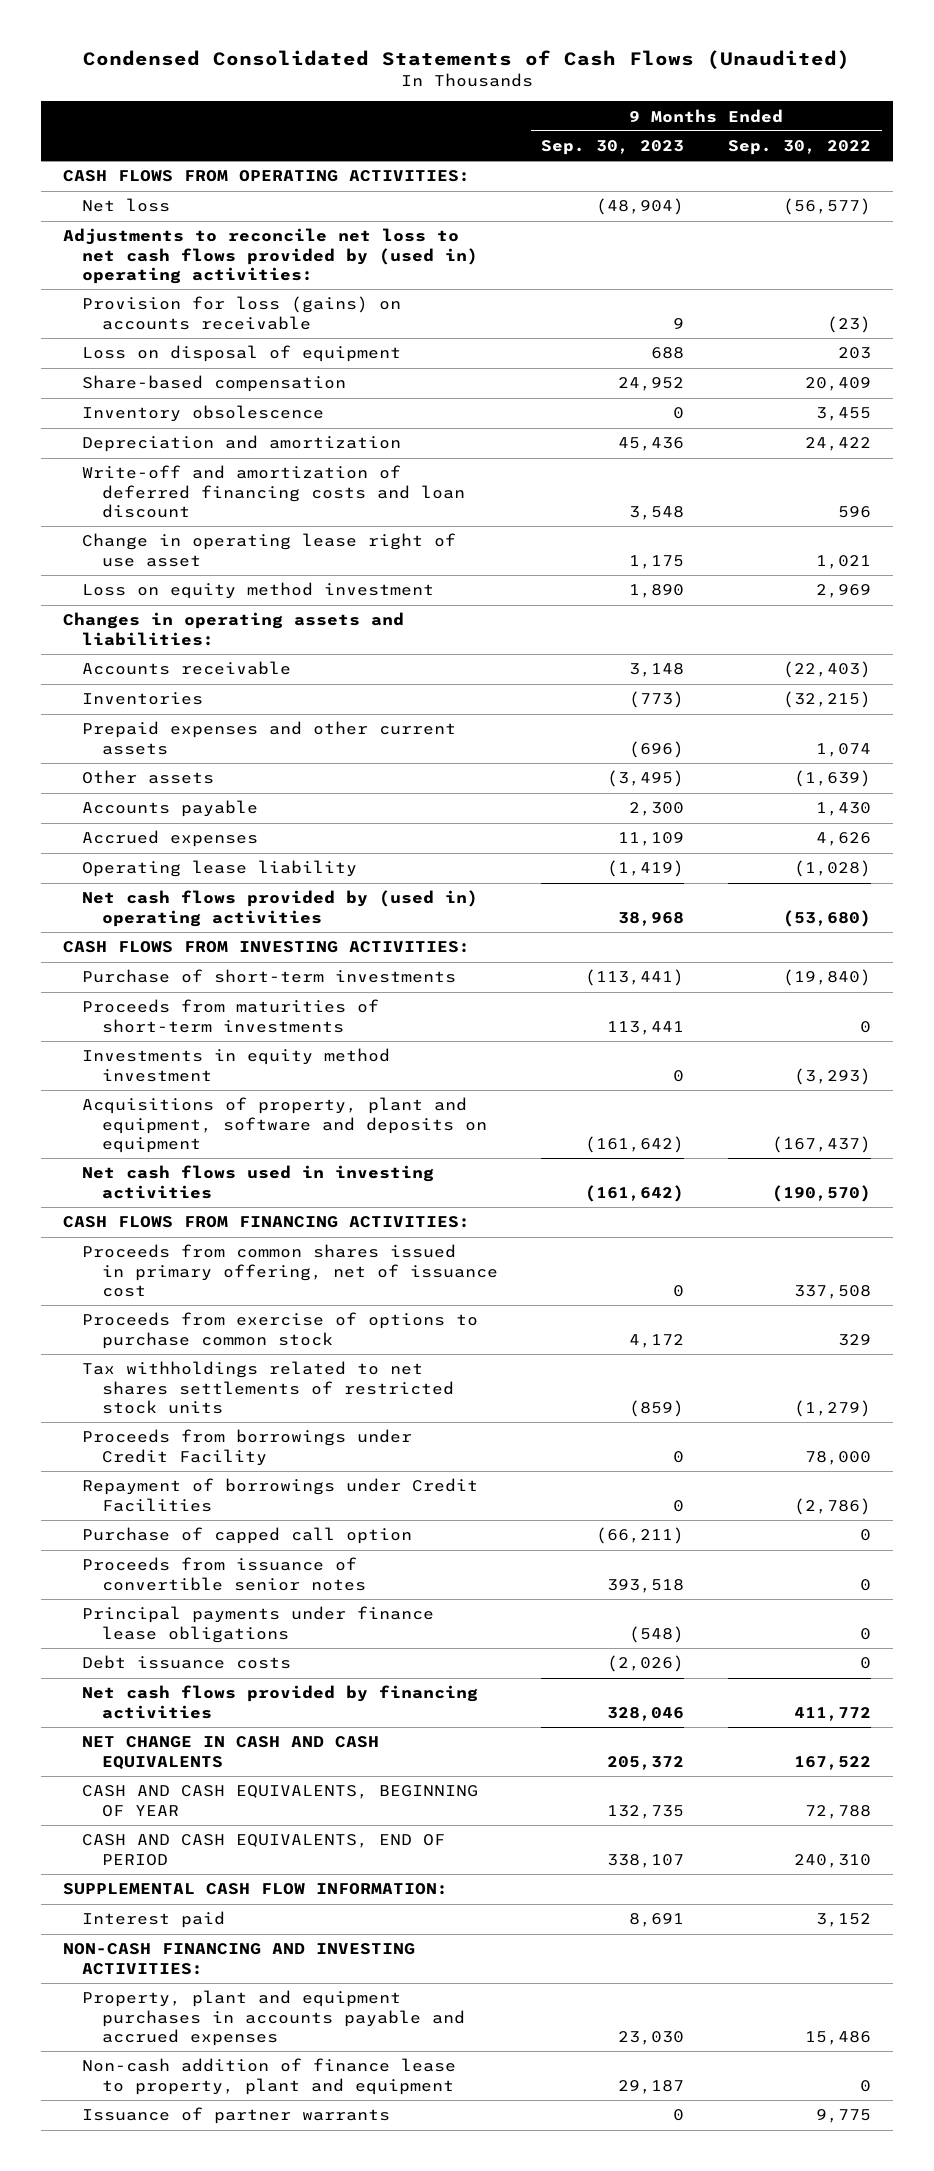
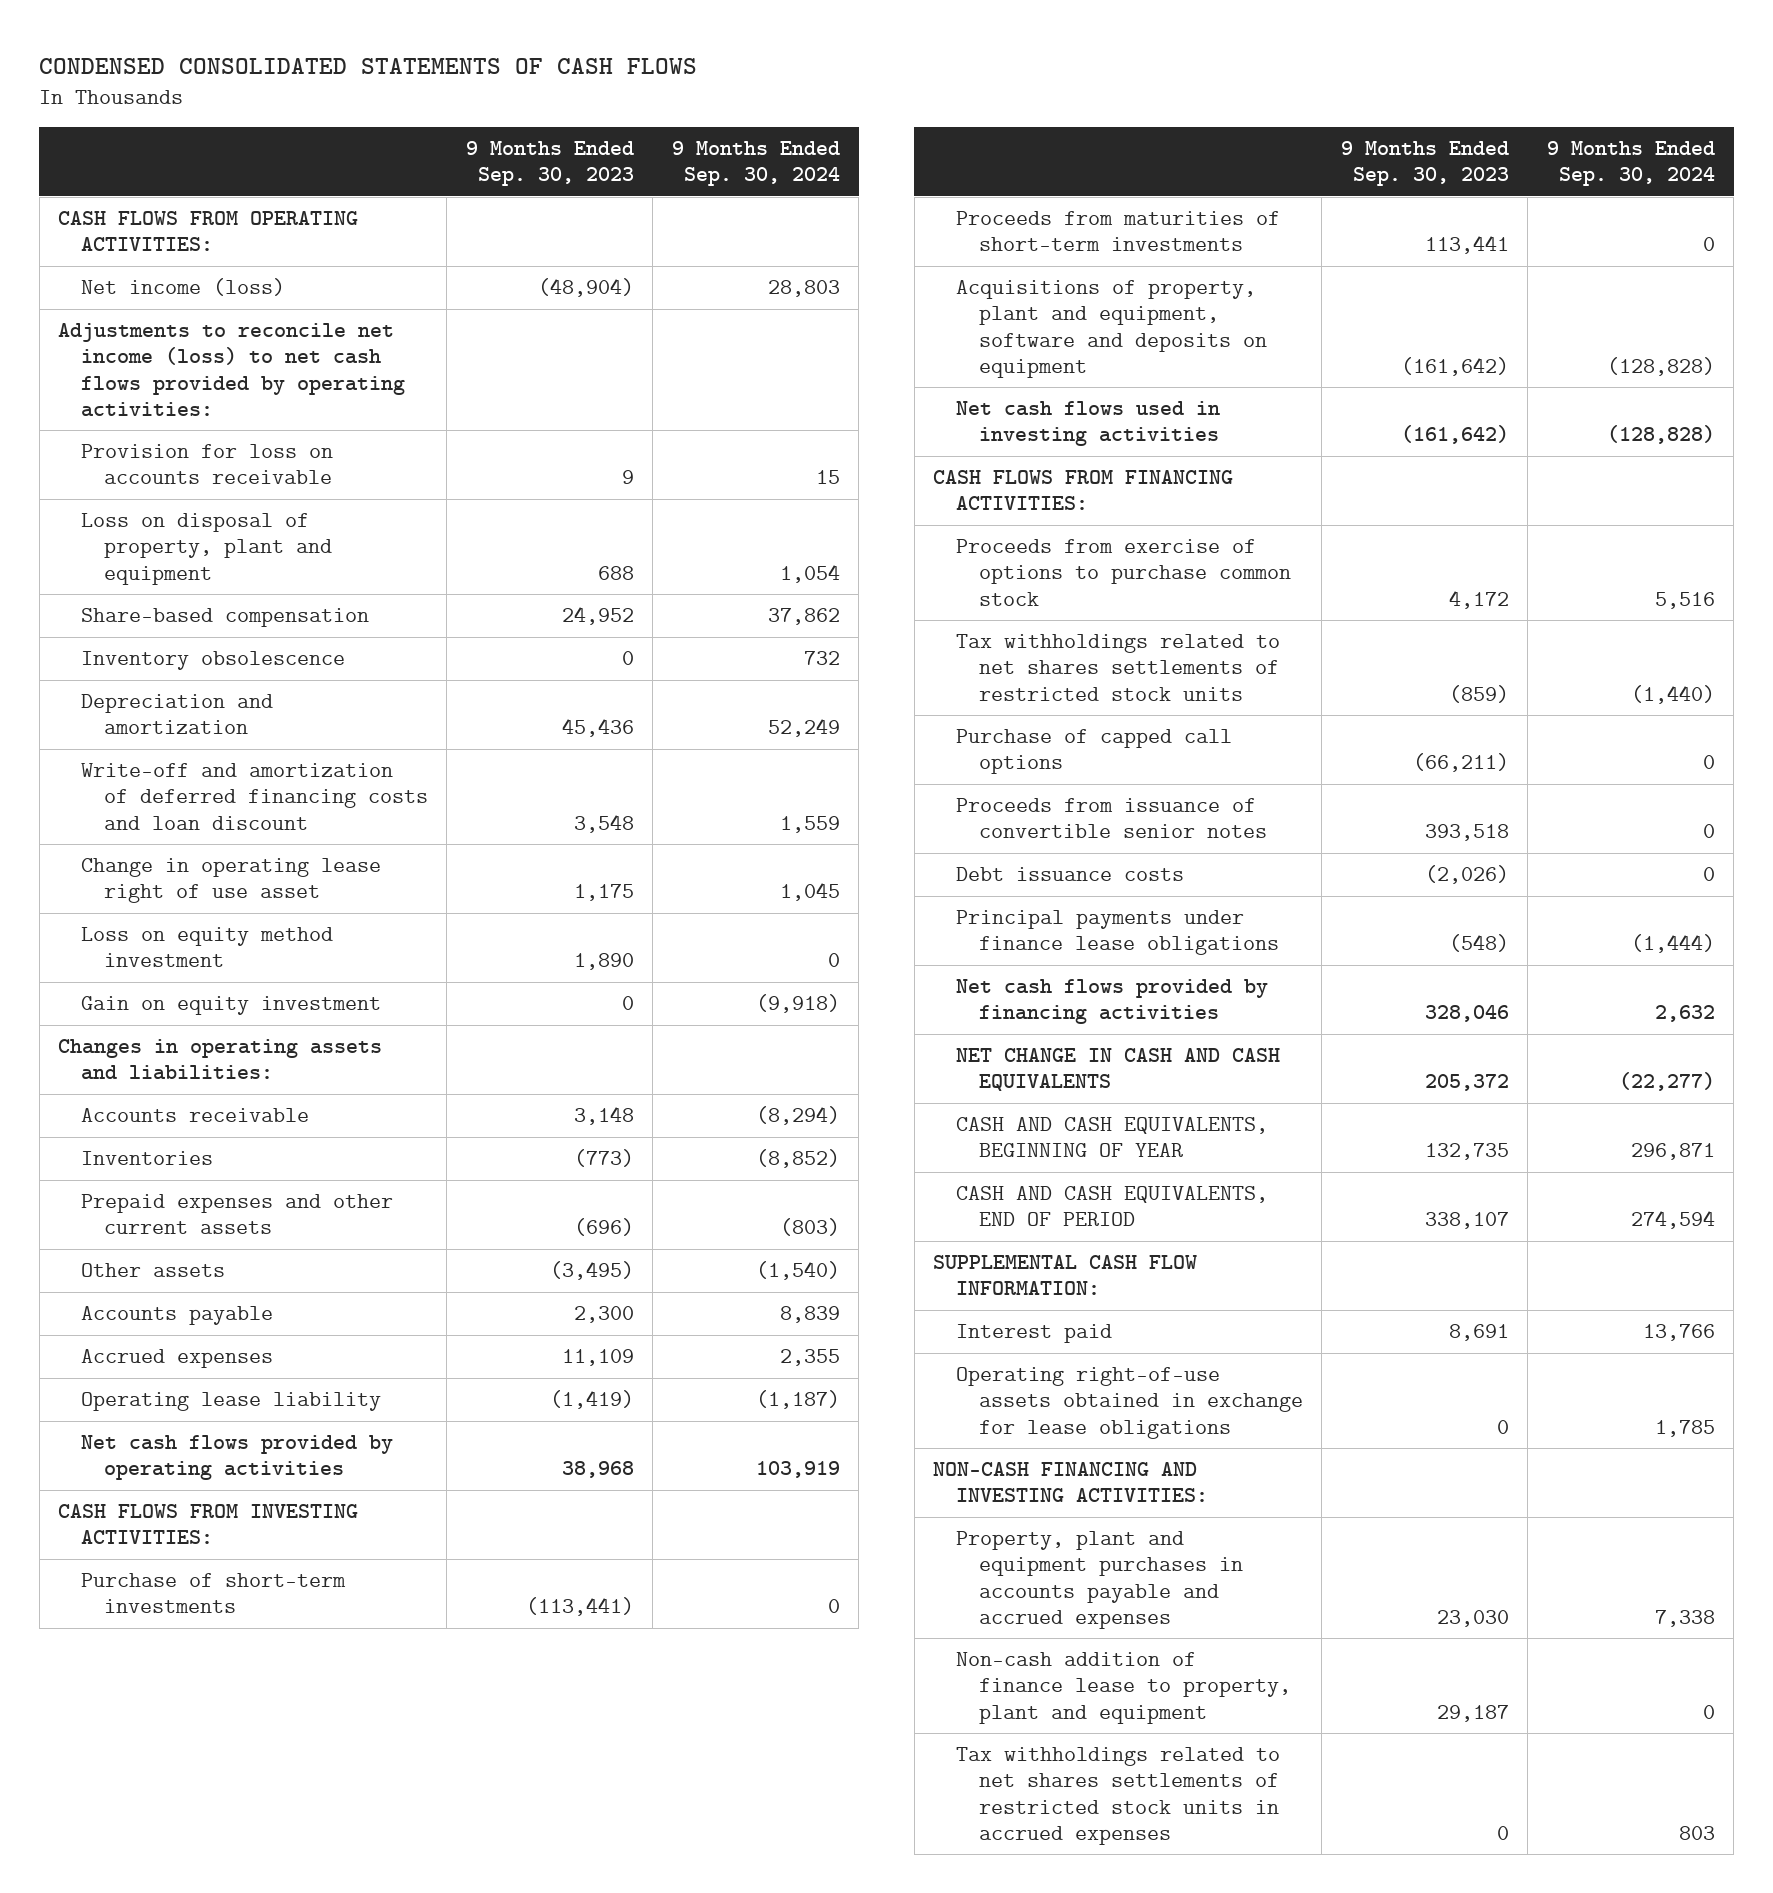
- Condensed Consolidated Statements of Cash Flows (Unaudited)
+ CONDENSED CONSOLIDATED STATEMENTS OF CASH FLOWS
- | 9 Months Ended Sep. 30, 2023 | 9 Months Ended Sep. 30, 2022
+ | 9 Months Ended Sep. 30, 2023 | 9 Months Ended Sep. 30, 2024
- Net loss | (48,904) | (56,577)
- Adjustments to reconcile net loss to net cash flows provided by (used in) operating activities:
- Provision for loss (gains) on accounts receivable | 9 | (23)
- Loss on disposal of equipment | 688 | 203
+ Net income (loss) | (48,904) | 28,803
+ Adjustments to reconcile net income (loss) to net cash flows provided by operating activities:
+ Provision for loss on accounts receivable | 9 | 15
+ Loss on disposal of property, plant and equipment | 688 | 1,054
+ Gain on equity investment | 0 | (9,918)
- Net cash flows provided by (used in) operating activities | 38,968 | (53,680)
+ Net cash flows provided by operating activities | 38,968 | 103,919
- Investments in equity method investment | 0 | (3,293)
- Proceeds from common shares issued in primary offering, net of issuance cost | 0 | 337,508
- Proceeds from borrowings under Credit Facility | 0 | 78,000
- Repayment of borrowings under Credit Facilities | 0 | (2,786)
- Purchase of capped call option | (66,211) | 0
+ Purchase of capped call options | (66,211) | 0
moved down: Principal payments under finance lease obligations | (548) | (1,444)
+ Operating right-of-use assets obtained in exchange for lease obligations | 0 | 1,785
- Issuance of partner warrants | 0 | 9,775
+ Tax withholdings related to net shares settlements of restricted stock units in accrued expenses | 0 | 803

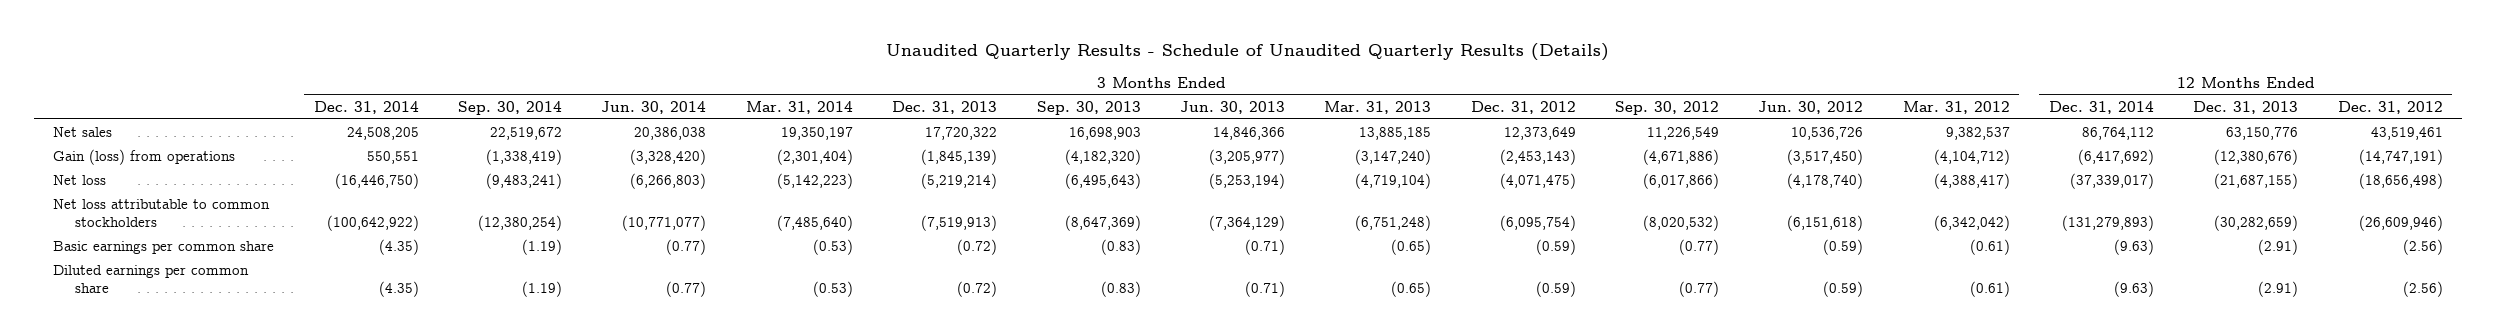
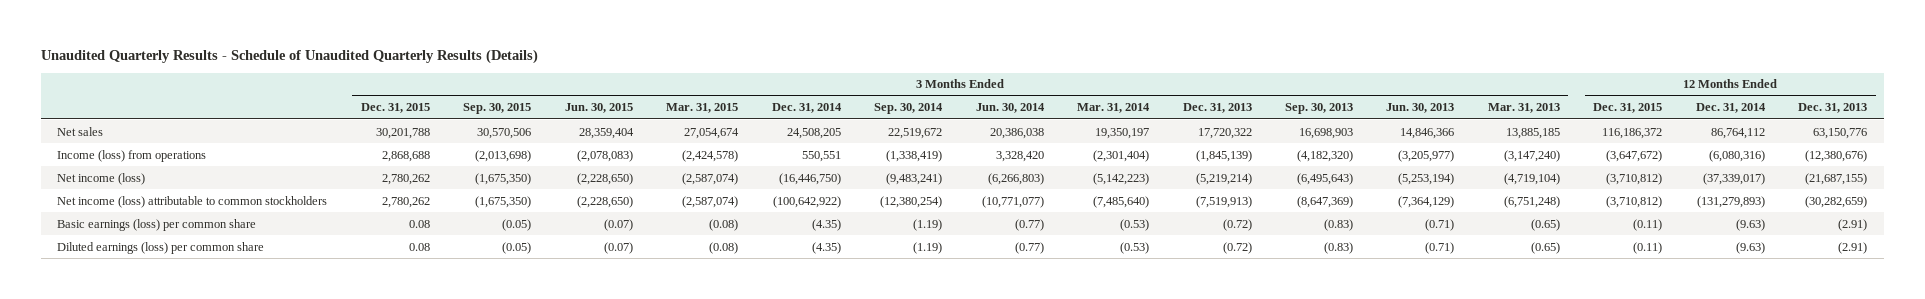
- | 3 Months Ended Dec. 31, 2014 | 3 Months Ended Sep. 30, 2014 | 3 Months Ended Jun. 30, 2014 | 3 Months Ended Mar. 31, 2014 | 3 Months Ended Dec. 31, 2013 | 3 Months Ended Sep. 30, 2013 | 3 Months Ended Jun. 30, 2013 | 3 Months Ended Mar. 31, 2013 | 3 Months Ended Dec. 31, 2012 | 3 Months Ended Sep. 30, 2012 | 3 Months Ended Jun. 30, 2012 | 3 Months Ended Mar. 31, 2012 | 12 Months Ended Dec. 31, 2014 | 12 Months Ended Dec. 31, 2013 | 12 Months Ended Dec. 31, 2012
+ | 3 Months Ended Dec. 31, 2015 | 3 Months Ended Sep. 30, 2015 | 3 Months Ended Jun. 30, 2015 | 3 Months Ended Mar. 31, 2015 | 3 Months Ended Dec. 31, 2014 | 3 Months Ended Sep. 30, 2014 | 3 Months Ended Jun. 30, 2014 | 3 Months Ended Mar. 31, 2014 | 3 Months Ended Dec. 31, 2013 | 3 Months Ended Sep. 30, 2013 | 3 Months Ended Jun. 30, 2013 | 3 Months Ended Mar. 31, 2013 | 12 Months Ended Dec. 31, 2015 | 12 Months Ended Dec. 31, 2014 | 12 Months Ended Dec. 31, 2013
- Gain (loss) from operations | 550,551 | (1,338,419) | (3,328,420) | (2,301,404) | (1,845,139) | (4,182,320) | (3,205,977) | (3,147,240) | (2,453,143) | (4,671,886) | (3,517,450) | (4,104,712) | (6,417,692) | (12,380,676) | (14,747,191)
- Net loss | (16,446,750) | (9,483,241) | (6,266,803) | (5,142,223) | (5,219,214) | (6,495,643) | (5,253,194) | (4,719,104) | (4,071,475) | (6,017,866) | (4,178,740) | (4,388,417) | (37,339,017) | (21,687,155) | (18,656,498)
- Net loss attributable to common stockholders | (100,642,922) | (12,380,254) | (10,771,077) | (7,485,640) | (7,519,913) | (8,647,369) | (7,364,129) | (6,751,248) | (6,095,754) | (8,020,532) | (6,151,618) | (6,342,042) | (131,279,893) | (30,282,659) | (26,609,946)
- Basic earnings per common share | (4.35) | (1.19) | (0.77) | (0.53) | (0.72) | (0.83) | (0.71) | (0.65) | (0.59) | (0.77) | (0.59) | (0.61) | (9.63) | (2.91) | (2.56)
- Diluted earnings per common share | (4.35) | (1.19) | (0.77) | (0.53) | (0.72) | (0.83) | (0.71) | (0.65) | (0.59) | (0.77) | (0.59) | (0.61) | (9.63) | (2.91) | (2.56)
+ Income (loss) from operations | 2,868,688 | (2,013,698) | (2,078,083) | (2,424,578) | 550,551 | (1,338,419) | 3,328,420 | (2,301,404) | (1,845,139) | (4,182,320) | (3,205,977) | (3,147,240) | (3,647,672) | (6,080,316) | (12,380,676)
+ Net income (loss) | 2,780,262 | (1,675,350) | (2,228,650) | (2,587,074) | (16,446,750) | (9,483,241) | (6,266,803) | (5,142,223) | (5,219,214) | (6,495,643) | (5,253,194) | (4,719,104) | (3,710,812) | (37,339,017) | (21,687,155)
+ Net income (loss) attributable to common stockholders | 2,780,262 | (1,675,350) | (2,228,650) | (2,587,074) | (100,642,922) | (12,380,254) | (10,771,077) | (7,485,640) | (7,519,913) | (8,647,369) | (7,364,129) | (6,751,248) | (3,710,812) | (131,279,893) | (30,282,659)
+ Basic earnings (loss) per common share | 0.08 | (0.05) | (0.07) | (0.08) | (4.35) | (1.19) | (0.77) | (0.53) | (0.72) | (0.83) | (0.71) | (0.65) | (0.11) | (9.63) | (2.91)
+ Diluted earnings (loss) per common share | 0.08 | (0.05) | (0.07) | (0.08) | (4.35) | (1.19) | (0.77) | (0.53) | (0.72) | (0.83) | (0.71) | (0.65) | (0.11) | (9.63) | (2.91)

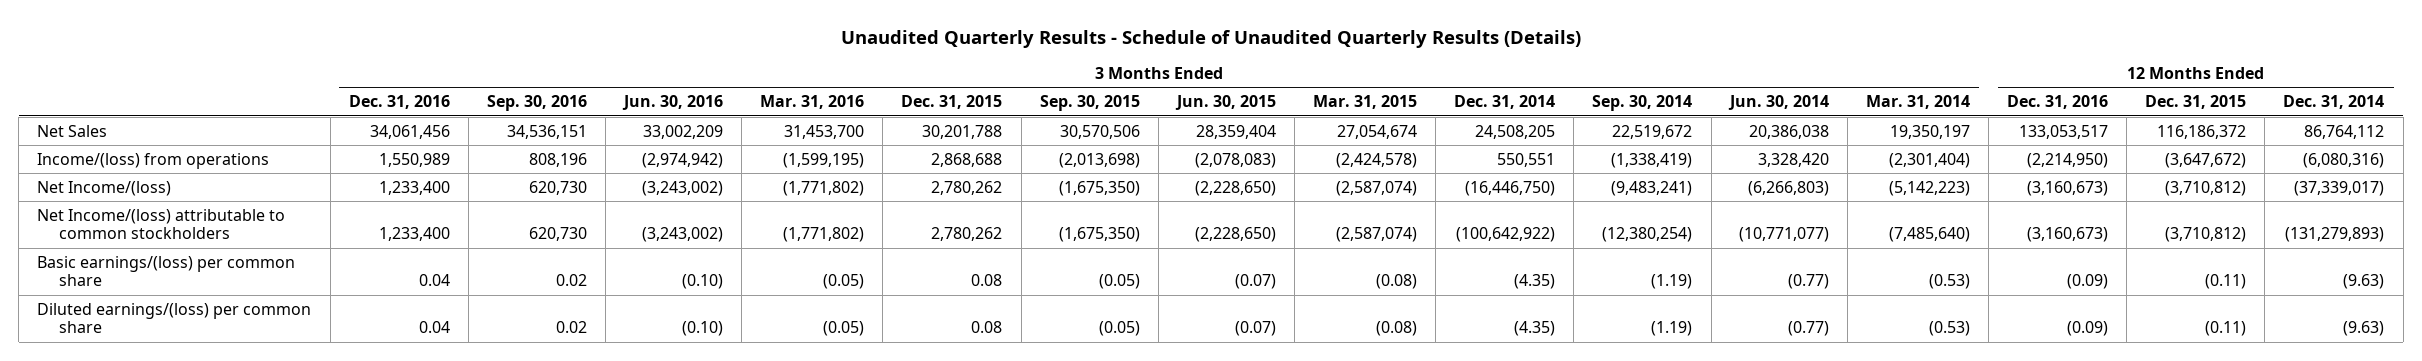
- | 3 Months Ended Dec. 31, 2015 | 3 Months Ended Sep. 30, 2015 | 3 Months Ended Jun. 30, 2015 | 3 Months Ended Mar. 31, 2015 | 3 Months Ended Dec. 31, 2014 | 3 Months Ended Sep. 30, 2014 | 3 Months Ended Jun. 30, 2014 | 3 Months Ended Mar. 31, 2014 | 3 Months Ended Dec. 31, 2013 | 3 Months Ended Sep. 30, 2013 | 3 Months Ended Jun. 30, 2013 | 3 Months Ended Mar. 31, 2013 | 12 Months Ended Dec. 31, 2015 | 12 Months Ended Dec. 31, 2014 | 12 Months Ended Dec. 31, 2013
+ | 3 Months Ended Dec. 31, 2016 | 3 Months Ended Sep. 30, 2016 | 3 Months Ended Jun. 30, 2016 | 3 Months Ended Mar. 31, 2016 | 3 Months Ended Dec. 31, 2015 | 3 Months Ended Sep. 30, 2015 | 3 Months Ended Jun. 30, 2015 | 3 Months Ended Mar. 31, 2015 | 3 Months Ended Dec. 31, 2014 | 3 Months Ended Sep. 30, 2014 | 3 Months Ended Jun. 30, 2014 | 3 Months Ended Mar. 31, 2014 | 12 Months Ended Dec. 31, 2016 | 12 Months Ended Dec. 31, 2015 | 12 Months Ended Dec. 31, 2014
- Net sales | 30,201,788 | 30,570,506 | 28,359,404 | 27,054,674 | 24,508,205 | 22,519,672 | 20,386,038 | 19,350,197 | 17,720,322 | 16,698,903 | 14,846,366 | 13,885,185 | 116,186,372 | 86,764,112 | 63,150,776
- Income (loss) from operations | 2,868,688 | (2,013,698) | (2,078,083) | (2,424,578) | 550,551 | (1,338,419) | 3,328,420 | (2,301,404) | (1,845,139) | (4,182,320) | (3,205,977) | (3,147,240) | (3,647,672) | (6,080,316) | (12,380,676)
- Net income (loss) | 2,780,262 | (1,675,350) | (2,228,650) | (2,587,074) | (16,446,750) | (9,483,241) | (6,266,803) | (5,142,223) | (5,219,214) | (6,495,643) | (5,253,194) | (4,719,104) | (3,710,812) | (37,339,017) | (21,687,155)
- Net income (loss) attributable to common stockholders | 2,780,262 | (1,675,350) | (2,228,650) | (2,587,074) | (100,642,922) | (12,380,254) | (10,771,077) | (7,485,640) | (7,519,913) | (8,647,369) | (7,364,129) | (6,751,248) | (3,710,812) | (131,279,893) | (30,282,659)
- Basic earnings (loss) per common share | 0.08 | (0.05) | (0.07) | (0.08) | (4.35) | (1.19) | (0.77) | (0.53) | (0.72) | (0.83) | (0.71) | (0.65) | (0.11) | (9.63) | (2.91)
- Diluted earnings (loss) per common share | 0.08 | (0.05) | (0.07) | (0.08) | (4.35) | (1.19) | (0.77) | (0.53) | (0.72) | (0.83) | (0.71) | (0.65) | (0.11) | (9.63) | (2.91)
+ Net Sales | 34,061,456 | 34,536,151 | 33,002,209 | 31,453,700 | 30,201,788 | 30,570,506 | 28,359,404 | 27,054,674 | 24,508,205 | 22,519,672 | 20,386,038 | 19,350,197 | 133,053,517 | 116,186,372 | 86,764,112
+ Income/(loss) from operations | 1,550,989 | 808,196 | (2,974,942) | (1,599,195) | 2,868,688 | (2,013,698) | (2,078,083) | (2,424,578) | 550,551 | (1,338,419) | 3,328,420 | (2,301,404) | (2,214,950) | (3,647,672) | (6,080,316)
+ Net Income/(loss) | 1,233,400 | 620,730 | (3,243,002) | (1,771,802) | 2,780,262 | (1,675,350) | (2,228,650) | (2,587,074) | (16,446,750) | (9,483,241) | (6,266,803) | (5,142,223) | (3,160,673) | (3,710,812) | (37,339,017)
+ Net Income/(loss) attributable to common stockholders | 1,233,400 | 620,730 | (3,243,002) | (1,771,802) | 2,780,262 | (1,675,350) | (2,228,650) | (2,587,074) | (100,642,922) | (12,380,254) | (10,771,077) | (7,485,640) | (3,160,673) | (3,710,812) | (131,279,893)
+ Basic earnings/(loss) per common share | 0.04 | 0.02 | (0.10) | (0.05) | 0.08 | (0.05) | (0.07) | (0.08) | (4.35) | (1.19) | (0.77) | (0.53) | (0.09) | (0.11) | (9.63)
+ Diluted earnings/(loss) per common share | 0.04 | 0.02 | (0.10) | (0.05) | 0.08 | (0.05) | (0.07) | (0.08) | (4.35) | (1.19) | (0.77) | (0.53) | (0.09) | (0.11) | (9.63)

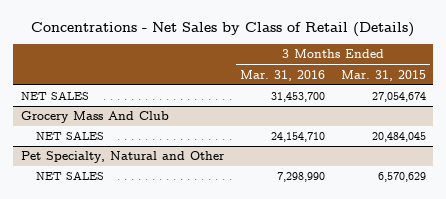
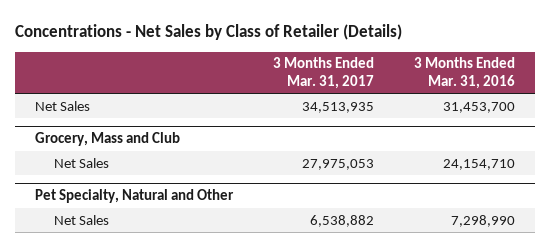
- Concentrations - Net Sales by Class of Retail (Details)
+ Concentrations - Net Sales by Class of Retailer (Details)
- | 3 Months Ended Mar. 31, 2016 | 3 Months Ended Mar. 31, 2015
+ | 3 Months Ended Mar. 31, 2017 | 3 Months Ended Mar. 31, 2016
- NET SALES | 31,453,700 | 27,054,674
- Grocery Mass And Club
- NET SALES | 24,154,710 | 20,484,045
+ Net Sales | 34,513,935 | 31,453,700
+ Grocery, Mass and Club
+ Net Sales | 27,975,053 | 24,154,710
@ Pet Specialty, Natural and Other
- NET SALES | 7,298,990 | 6,570,629
+ Net Sales | 6,538,882 | 7,298,990

